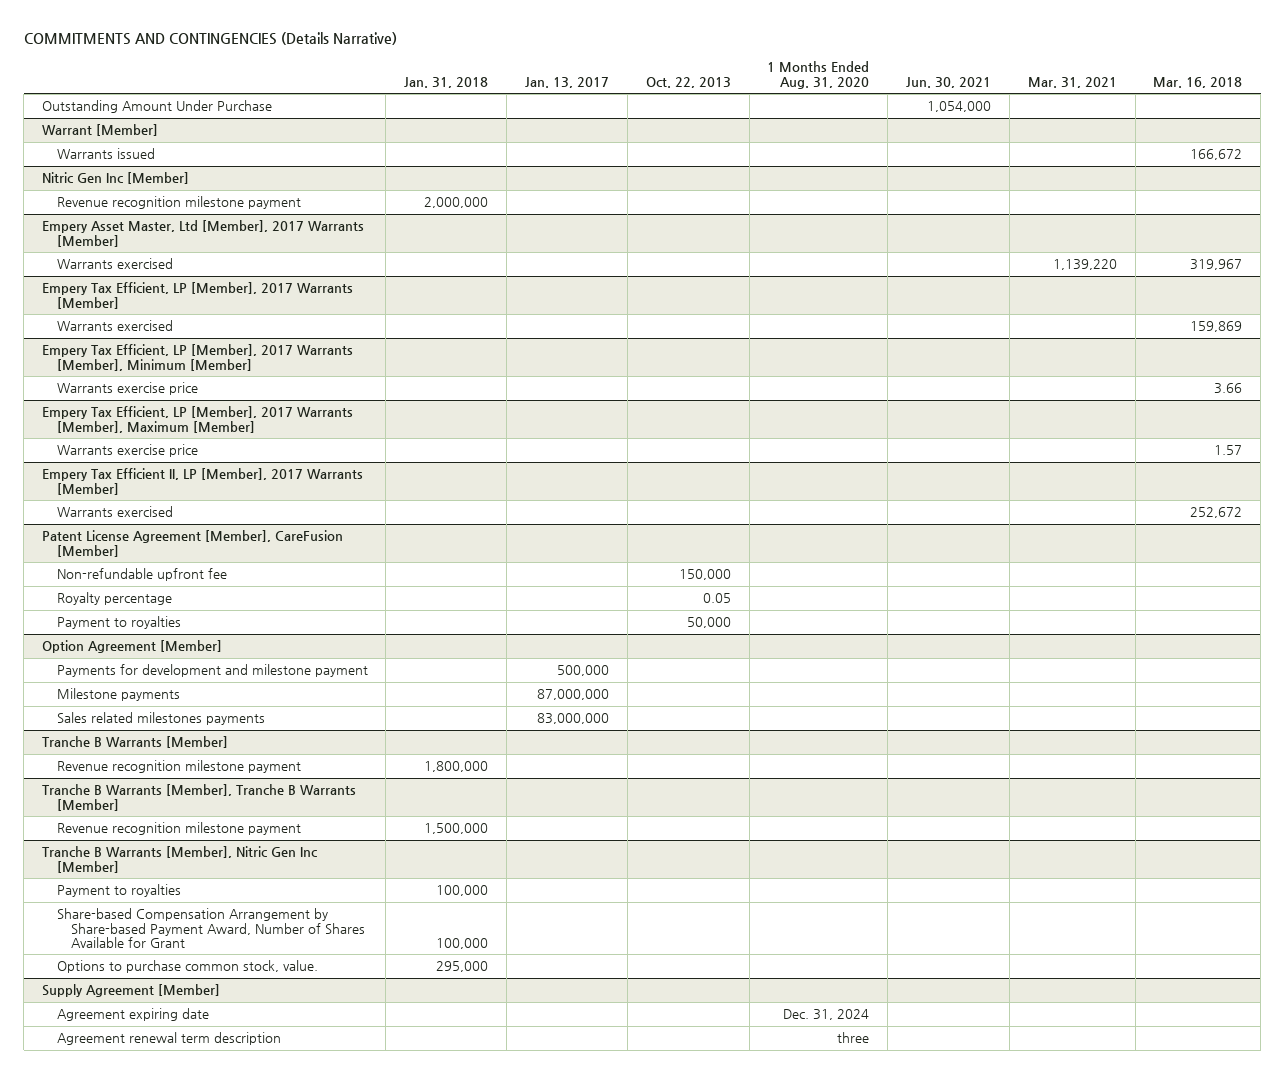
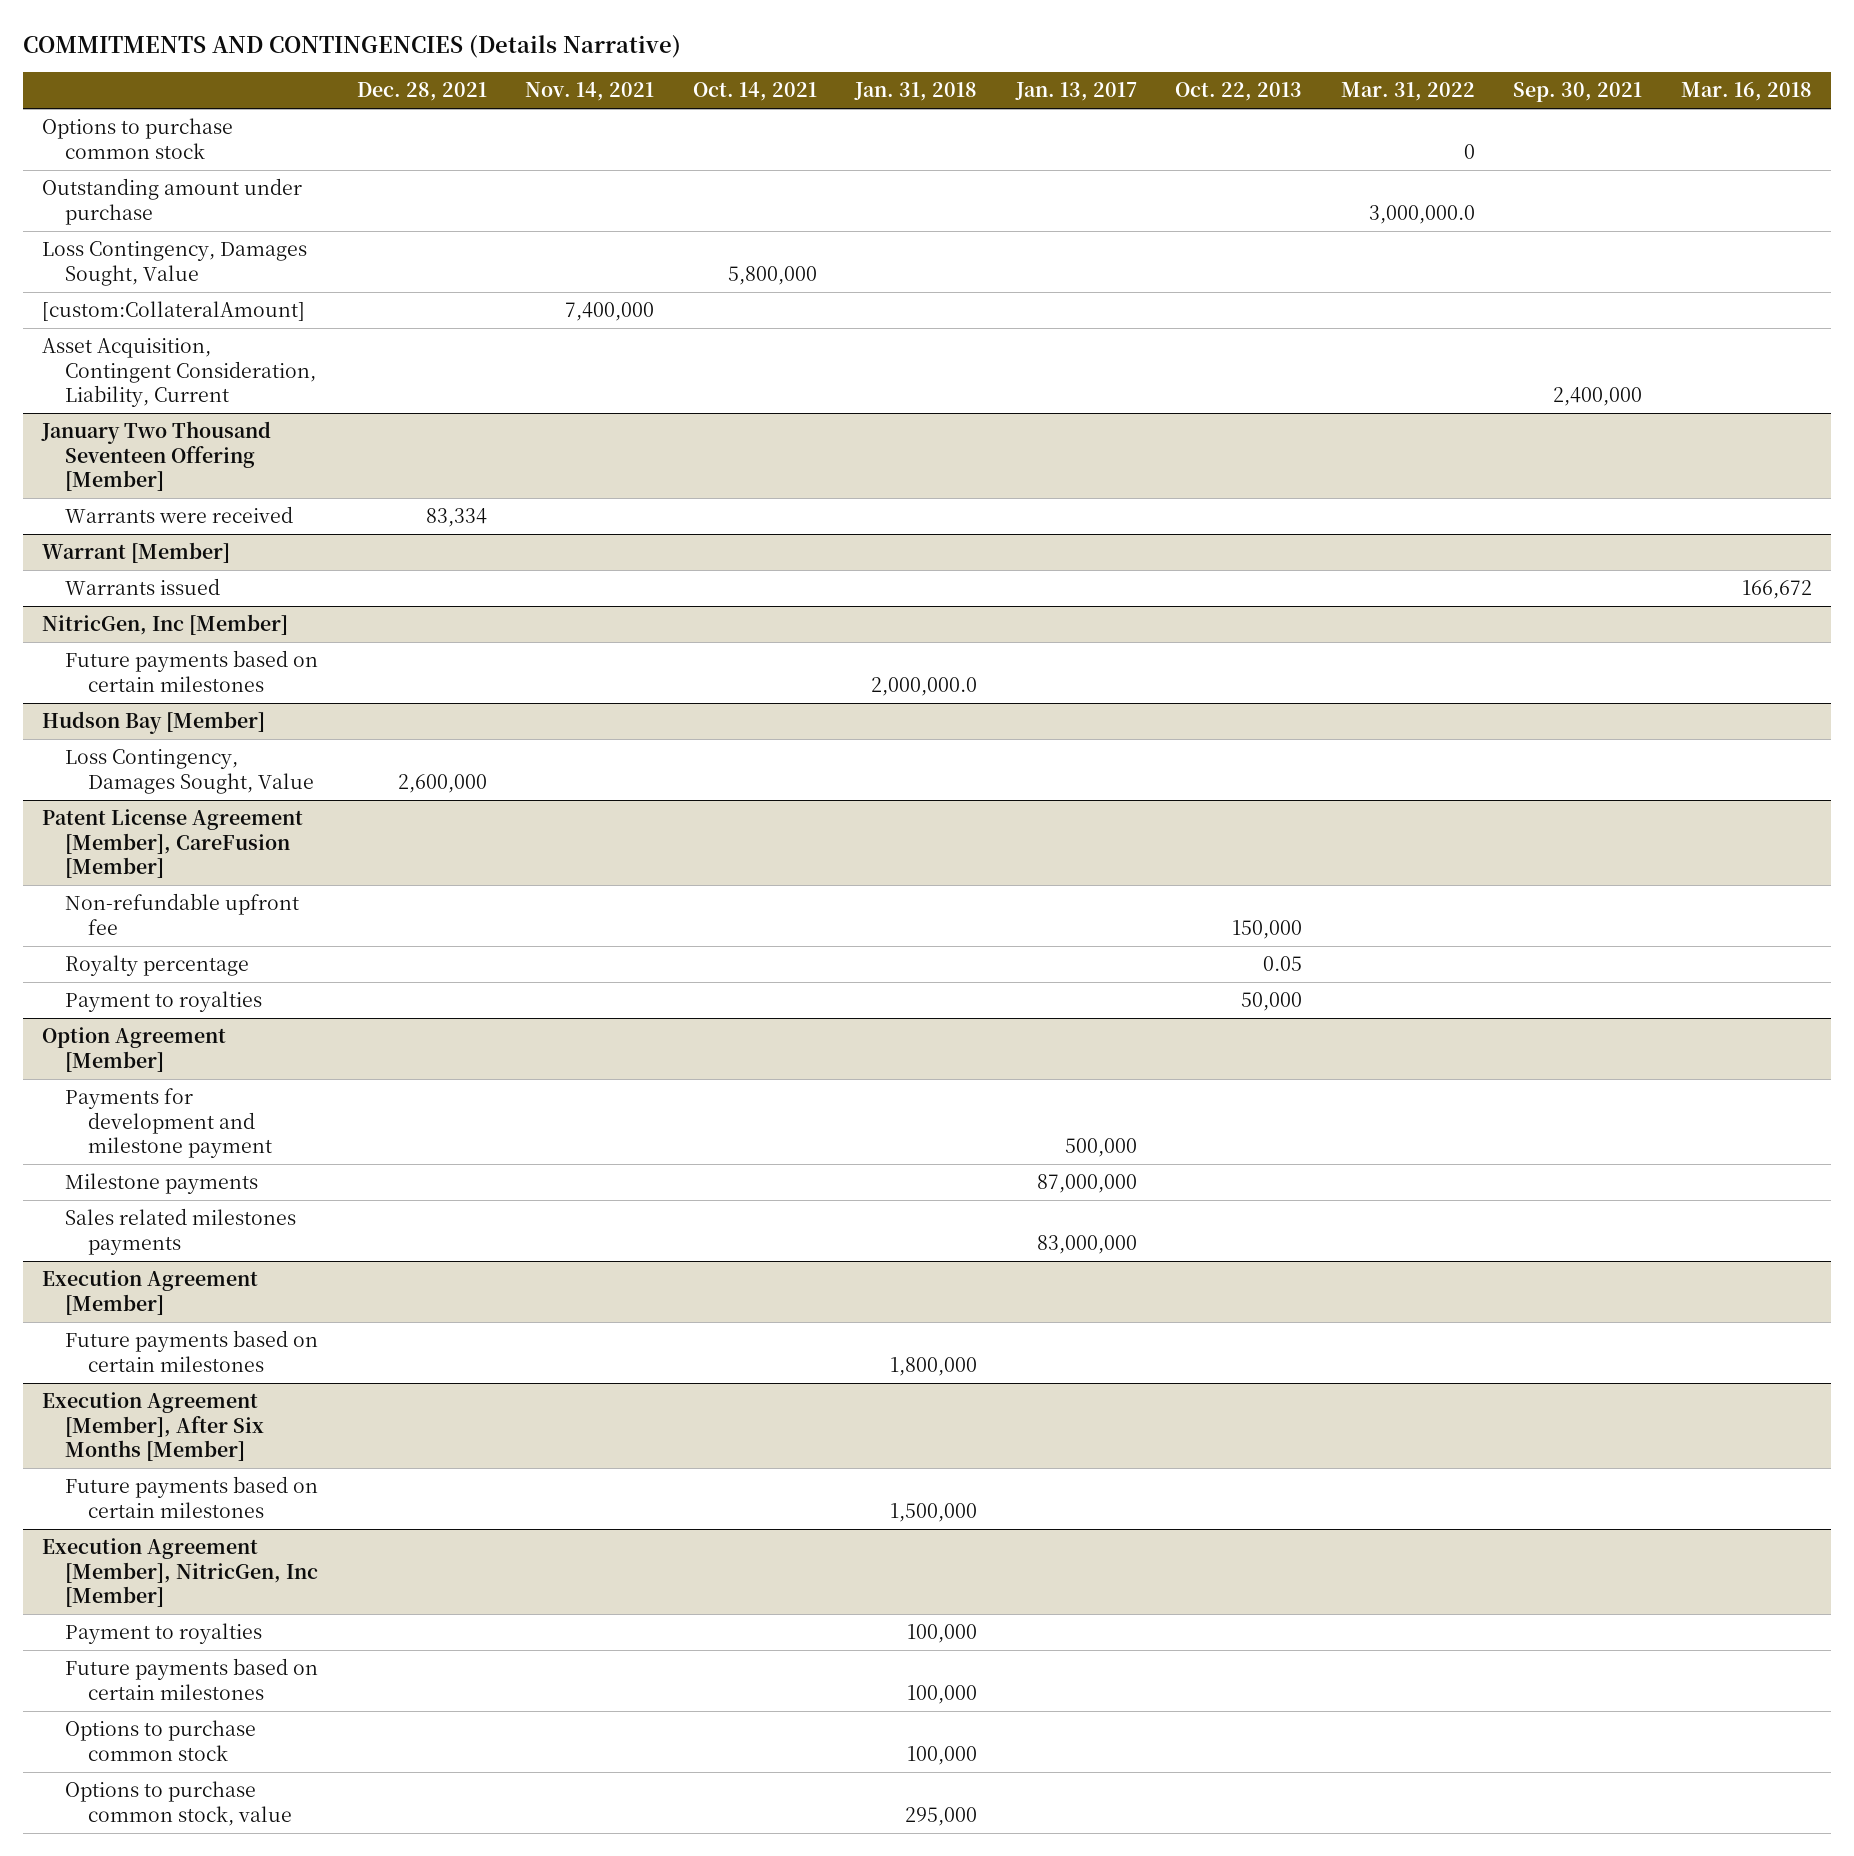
- | Jan. 31, 2018 | Jan. 13, 2017 | Oct. 22, 2013 | 1 Months Ended Aug. 31, 2020 | Jun. 30, 2021 | Mar. 31, 2021 | Mar. 16, 2018
+ | Dec. 28, 2021 | Nov. 14, 2021 | Oct. 14, 2021 | Jan. 31, 2018 | Jan. 13, 2017 | Oct. 22, 2013 | Mar. 31, 2022 | Sep. 30, 2021 | Mar. 16, 2018
- Outstanding Amount Under Purchase | | | | | 1,054,000 | |
+ Options to purchase common stock | | | | | | | 0 | |
+ Outstanding amount under purchase | | | | | | | 3,000,000.0 | |
+ Loss Contingency, Damages Sought, Value | | | 5,800,000 | | | | | |
+ [custom:CollateralAmount] | | 7,400,000 | | | | | | |
+ Asset Acquisition, Contingent Consideration, Liability, Current | | | | | | | | 2,400,000 |
+ January Two Thousand Seventeen Offering [Member]
+ Warrants were received | 83,334 | | | | | | | |
- Nitric Gen Inc [Member]
- Revenue recognition milestone payment | 2,000,000 | | | | | |
- Empery Asset Master, Ltd [Member], 2017 Warrants [Member]
- Warrants exercised | | | | | | 1,139,220 | 319,967
- Empery Tax Efficient, LP [Member], 2017 Warrants [Member]
- Warrants exercised | | | | | | | 159,869
- Empery Tax Efficient, LP [Member], 2017 Warrants [Member], Minimum [Member]
- Warrants exercise price | | | | | | | 3.66
- Empery Tax Efficient, LP [Member], 2017 Warrants [Member], Maximum [Member]
- Warrants exercise price | | | | | | | 1.57
- Empery Tax Efficient II, LP [Member], 2017 Warrants [Member]
- Warrants exercised | | | | | | | 252,672
+ NitricGen, Inc [Member]
+ Future payments based on certain milestones | | | | 2,000,000.0 | | | | |
+ Hudson Bay [Member]
+ Loss Contingency, Damages Sought, Value | 2,600,000 | | | | | | | |
- Tranche B Warrants [Member]
- Revenue recognition milestone payment | 1,800,000 | | | | | |
- Tranche B Warrants [Member], Tranche B Warrants [Member]
- Revenue recognition milestone payment | 1,500,000 | | | | | |
- Tranche B Warrants [Member], Nitric Gen Inc [Member]
+ Execution Agreement [Member]
+ Future payments based on certain milestones | | | | 1,800,000 | | | | |
+ Execution Agreement [Member], After Six Months [Member]
+ Future payments based on certain milestones | | | | 1,500,000 | | | | |
+ Execution Agreement [Member], NitricGen, Inc [Member]
- Share-based Compensation Arrangement by Share-based Payment Award, Number of Shares Available for Grant | 100,000 | | | | | |
- Options to purchase common stock, value. | 295,000 | | | | | |
- Supply Agreement [Member]
- Agreement expiring date | | | | Dec. 31, 2024 | | |
- Agreement renewal term description | | | | three | | |
+ Future payments based on certain milestones | | | | 100,000 | | | | |
+ Options to purchase common stock | | | | 100,000 | | | | |
+ Options to purchase common stock, value | | | | 295,000 | | | | |

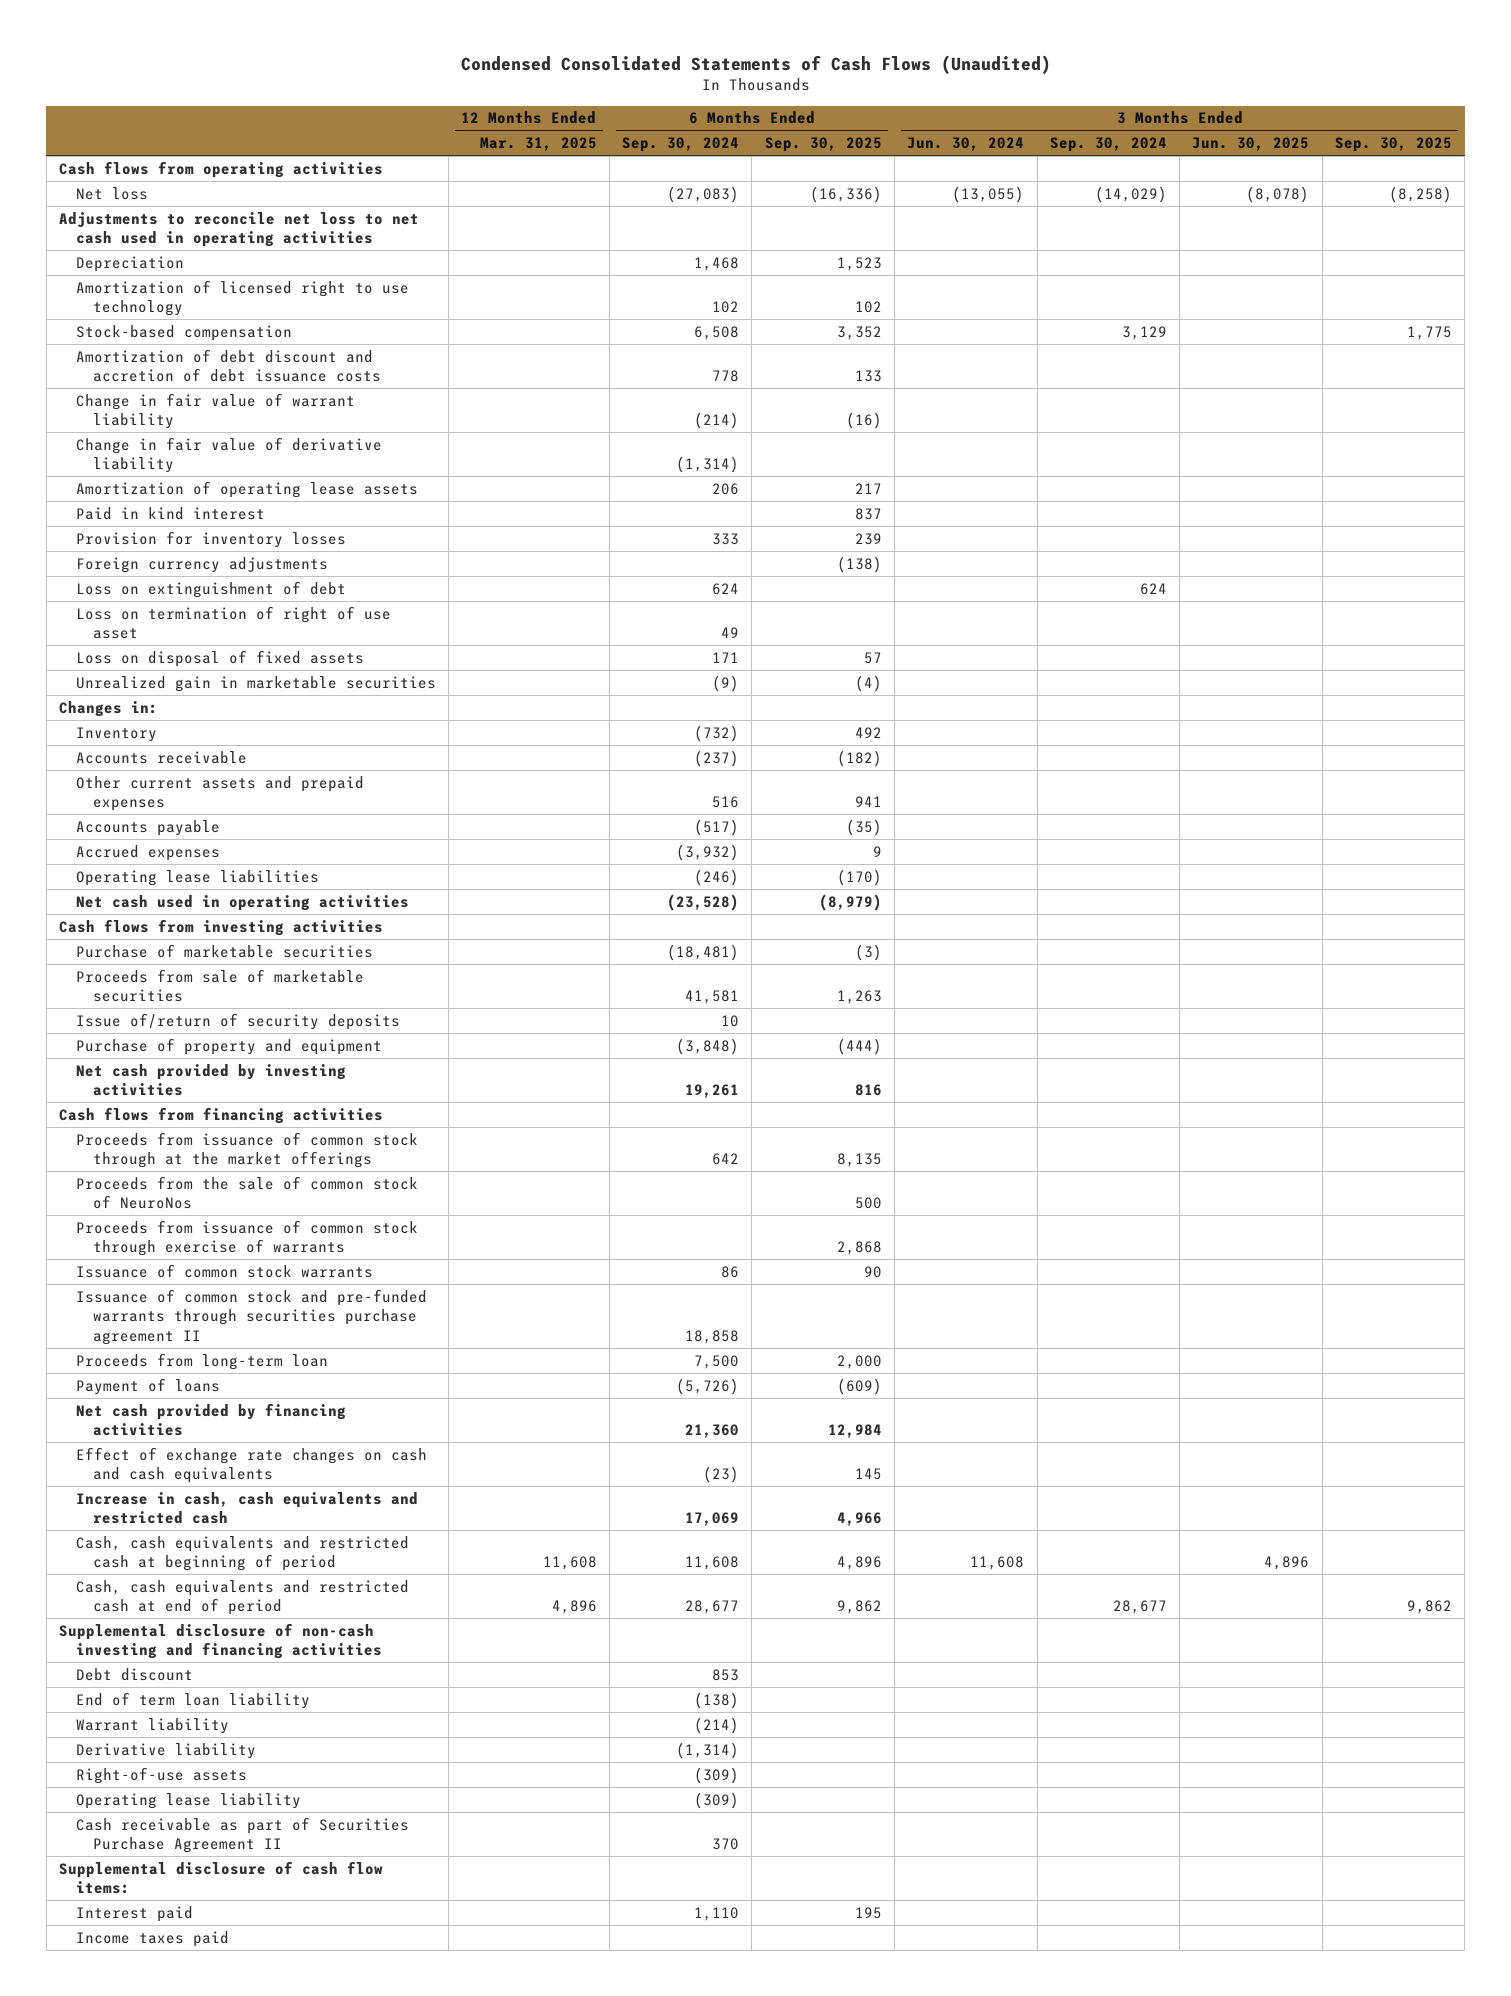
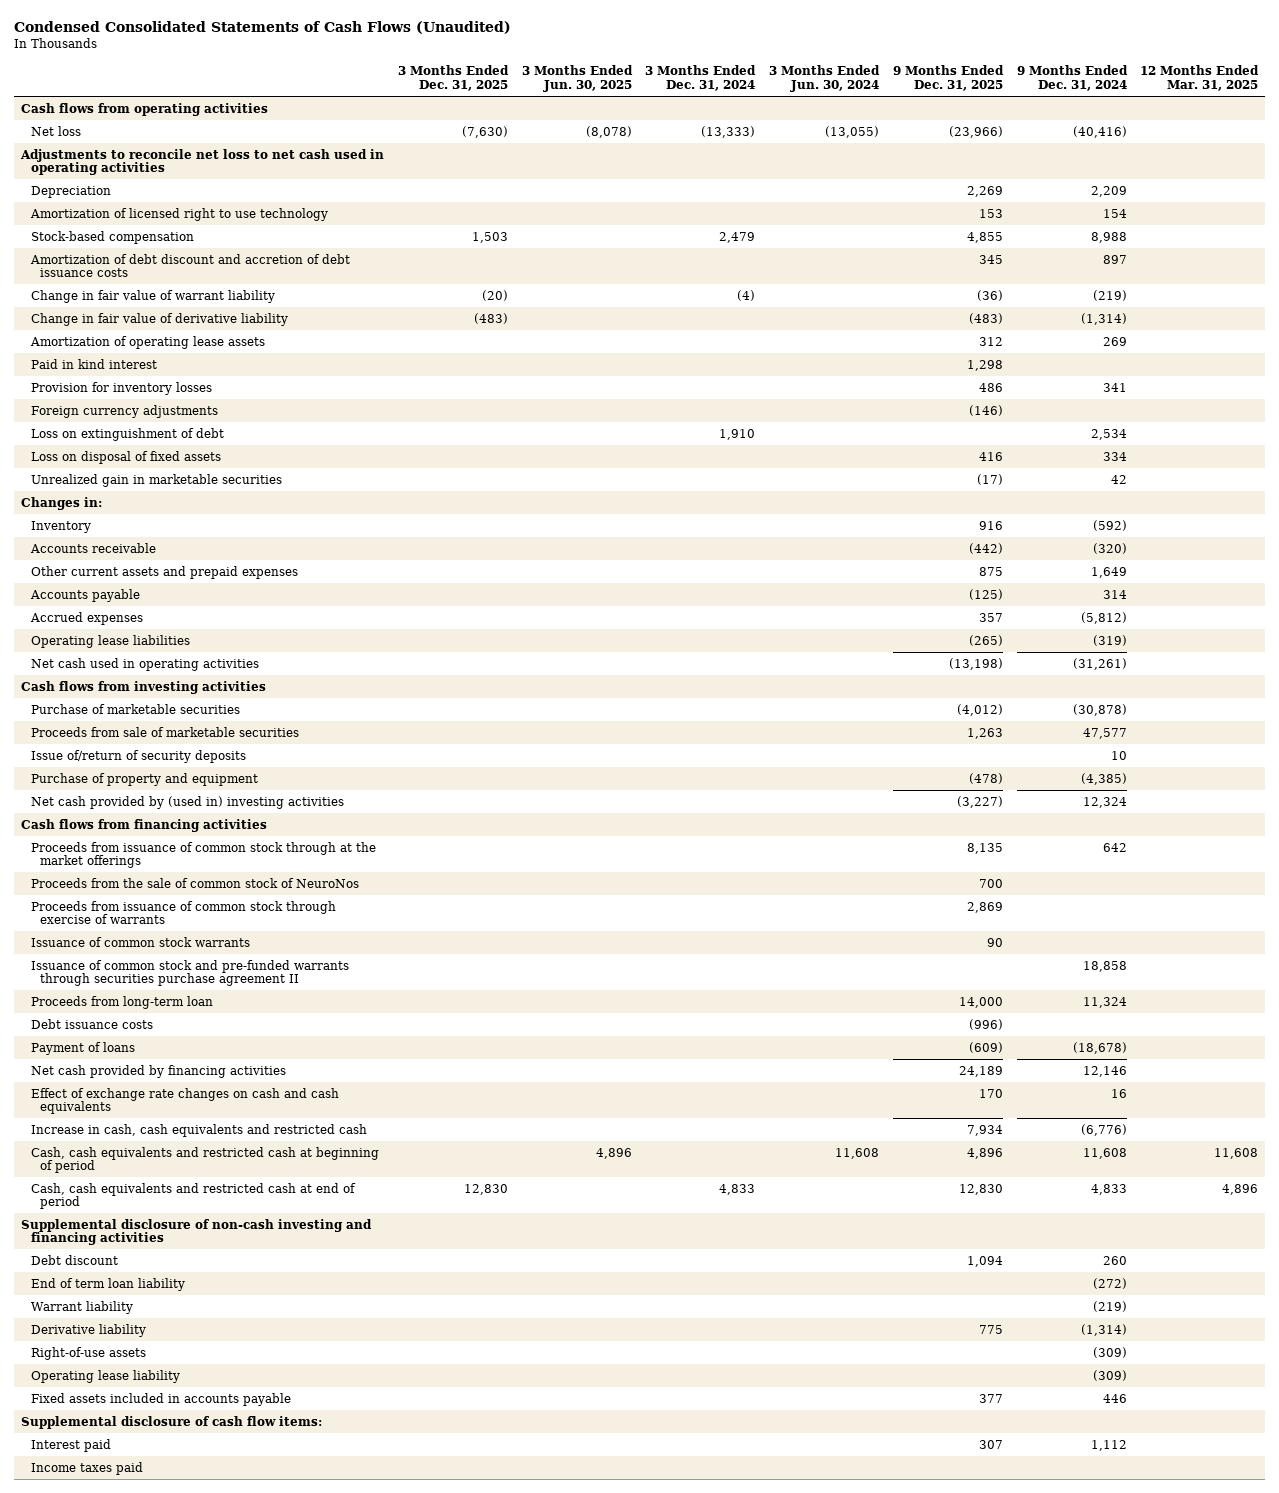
- | 12 Months Ended Mar. 31, 2025 | 6 Months Ended Sep. 30, 2024 | 6 Months Ended Sep. 30, 2025 | 3 Months Ended Jun. 30, 2024 | 3 Months Ended Sep. 30, 2024 | 3 Months Ended Jun. 30, 2025 | 3 Months Ended Sep. 30, 2025
+ | 3 Months Ended Dec. 31, 2025 | 3 Months Ended Jun. 30, 2025 | 3 Months Ended Dec. 31, 2024 | 3 Months Ended Jun. 30, 2024 | 9 Months Ended Dec. 31, 2025 | 9 Months Ended Dec. 31, 2024 | 12 Months Ended Mar. 31, 2025
- Loss on termination of right of use asset | | 49 | | | | |
- Net cash provided by investing activities | | 19,261 | 816 | | | |
+ Net cash provided by (used in) investing activities | | | | | (3,227) | 12,324 |
+ Debt issuance costs | | | | | (996) | |
- Cash receivable as part of Securities Purchase Agreement II | | 370 | | | | |
+ Fixed assets included in accounts payable | | | | | 377 | 446 |

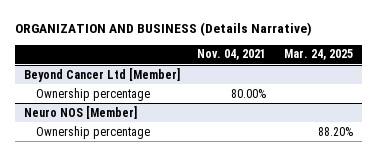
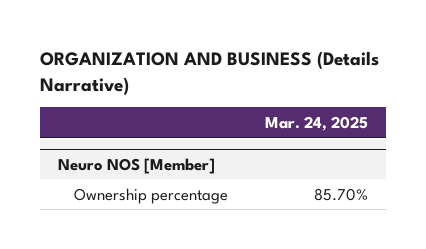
- | Nov. 04, 2021 | Mar. 24, 2025
+ | Mar. 24, 2025
- Beyond Cancer Ltd [Member]
- Ownership percentage | 80.00% |
@ Neuro NOS [Member]
- Ownership percentage | | 88.20%
+ Ownership percentage | 85.70%

